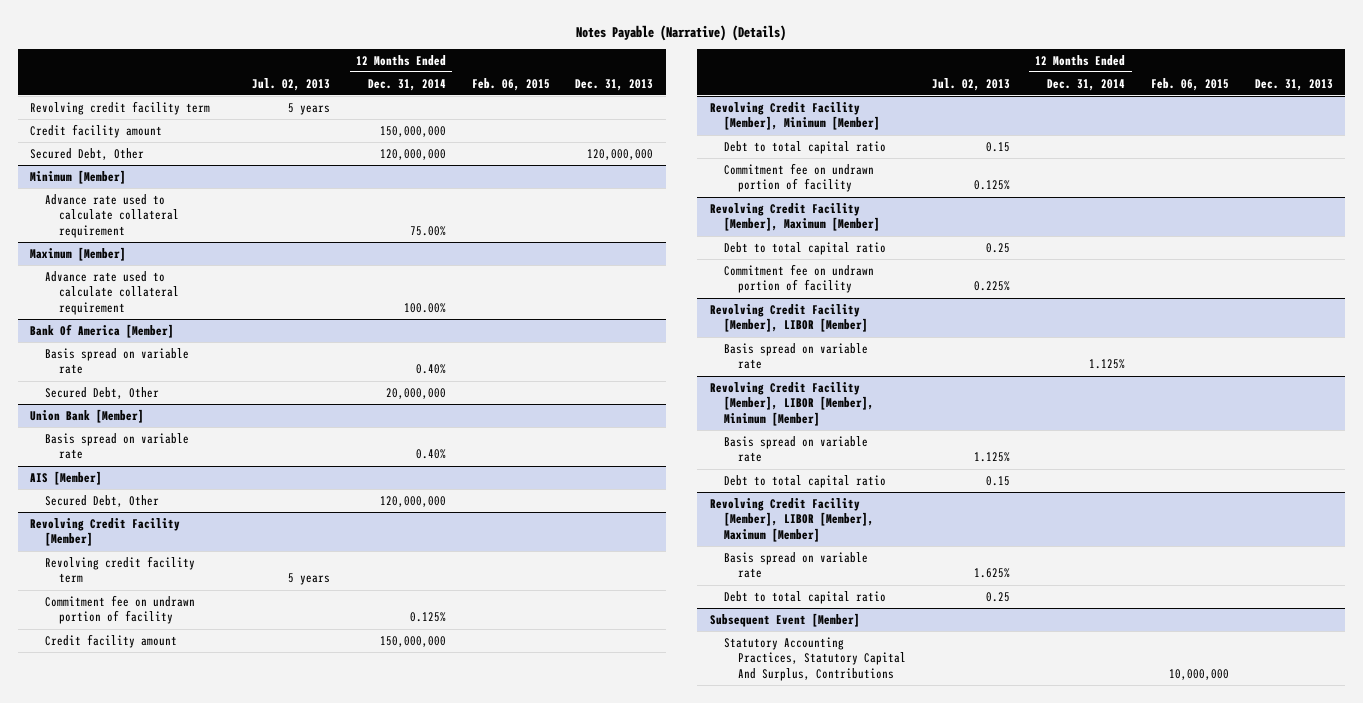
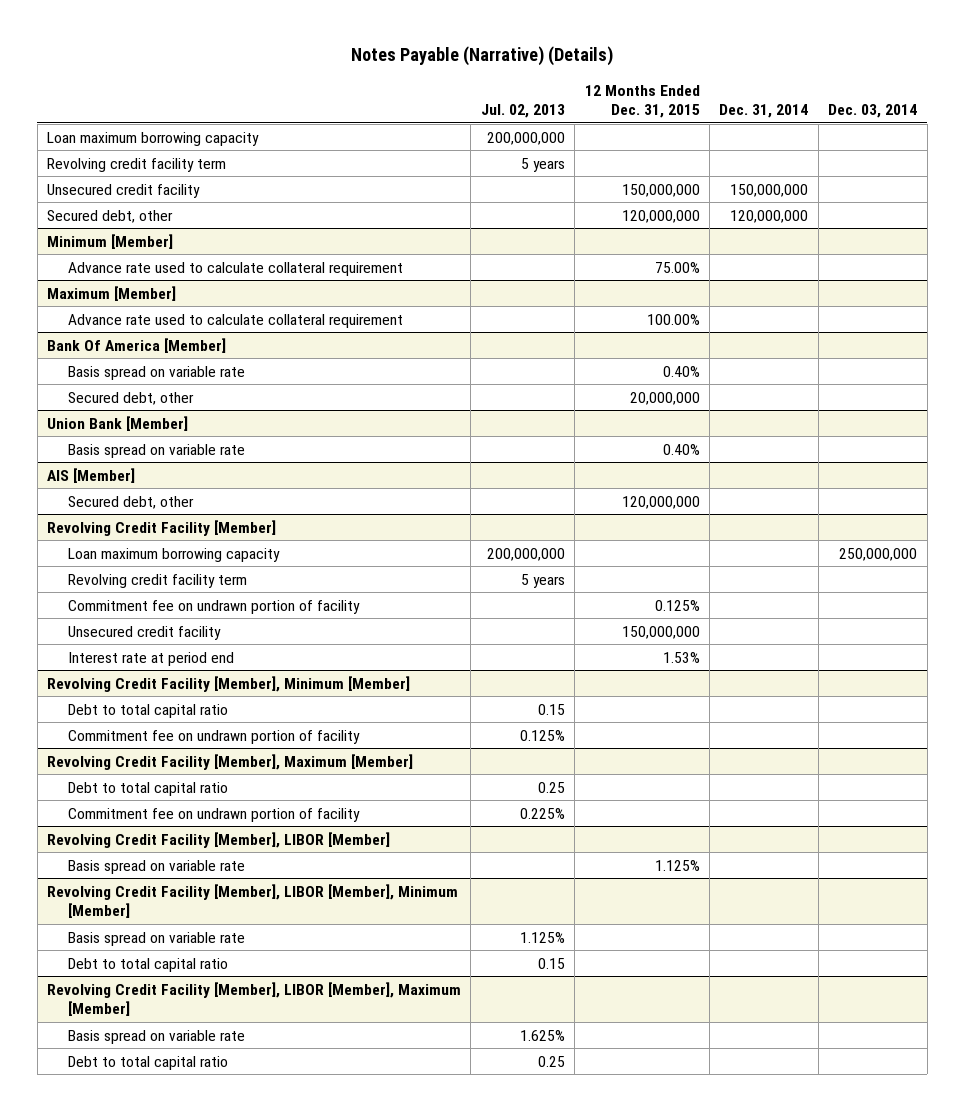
- | Jul. 02, 2013 | 12 Months Ended Dec. 31, 2014 | Feb. 06, 2015 | Dec. 31, 2013
+ | Jul. 02, 2013 | 12 Months Ended Dec. 31, 2015 | Dec. 31, 2014 | Dec. 03, 2014
+ Loan maximum borrowing capacity | 200,000,000 | | |
- Credit facility amount | | 150,000,000 | |
- Secured Debt, Other | | 120,000,000 | | 120,000,000
+ Unsecured credit facility | | 150,000,000 | 150,000,000 |
+ Secured debt, other | | 120,000,000 | 120,000,000 |
@ Bank Of America [Member]
- Secured Debt, Other | | 20,000,000 | |
+ Secured debt, other | | 20,000,000 | |
@ AIS [Member]
- Secured Debt, Other | | 120,000,000 | |
+ Secured debt, other | | 120,000,000 | |
@ Revolving Credit Facility [Member]
+ Loan maximum borrowing capacity | 200,000,000 | | | 250,000,000
- Credit facility amount | | 150,000,000 | |
+ Unsecured credit facility | | 150,000,000 | |
+ Interest rate at period end | | 1.53% | |
- Subsequent Event [Member]
- Statutory Accounting Practices, Statutory Capital And Surplus, Contributions | | | 10,000,000 |

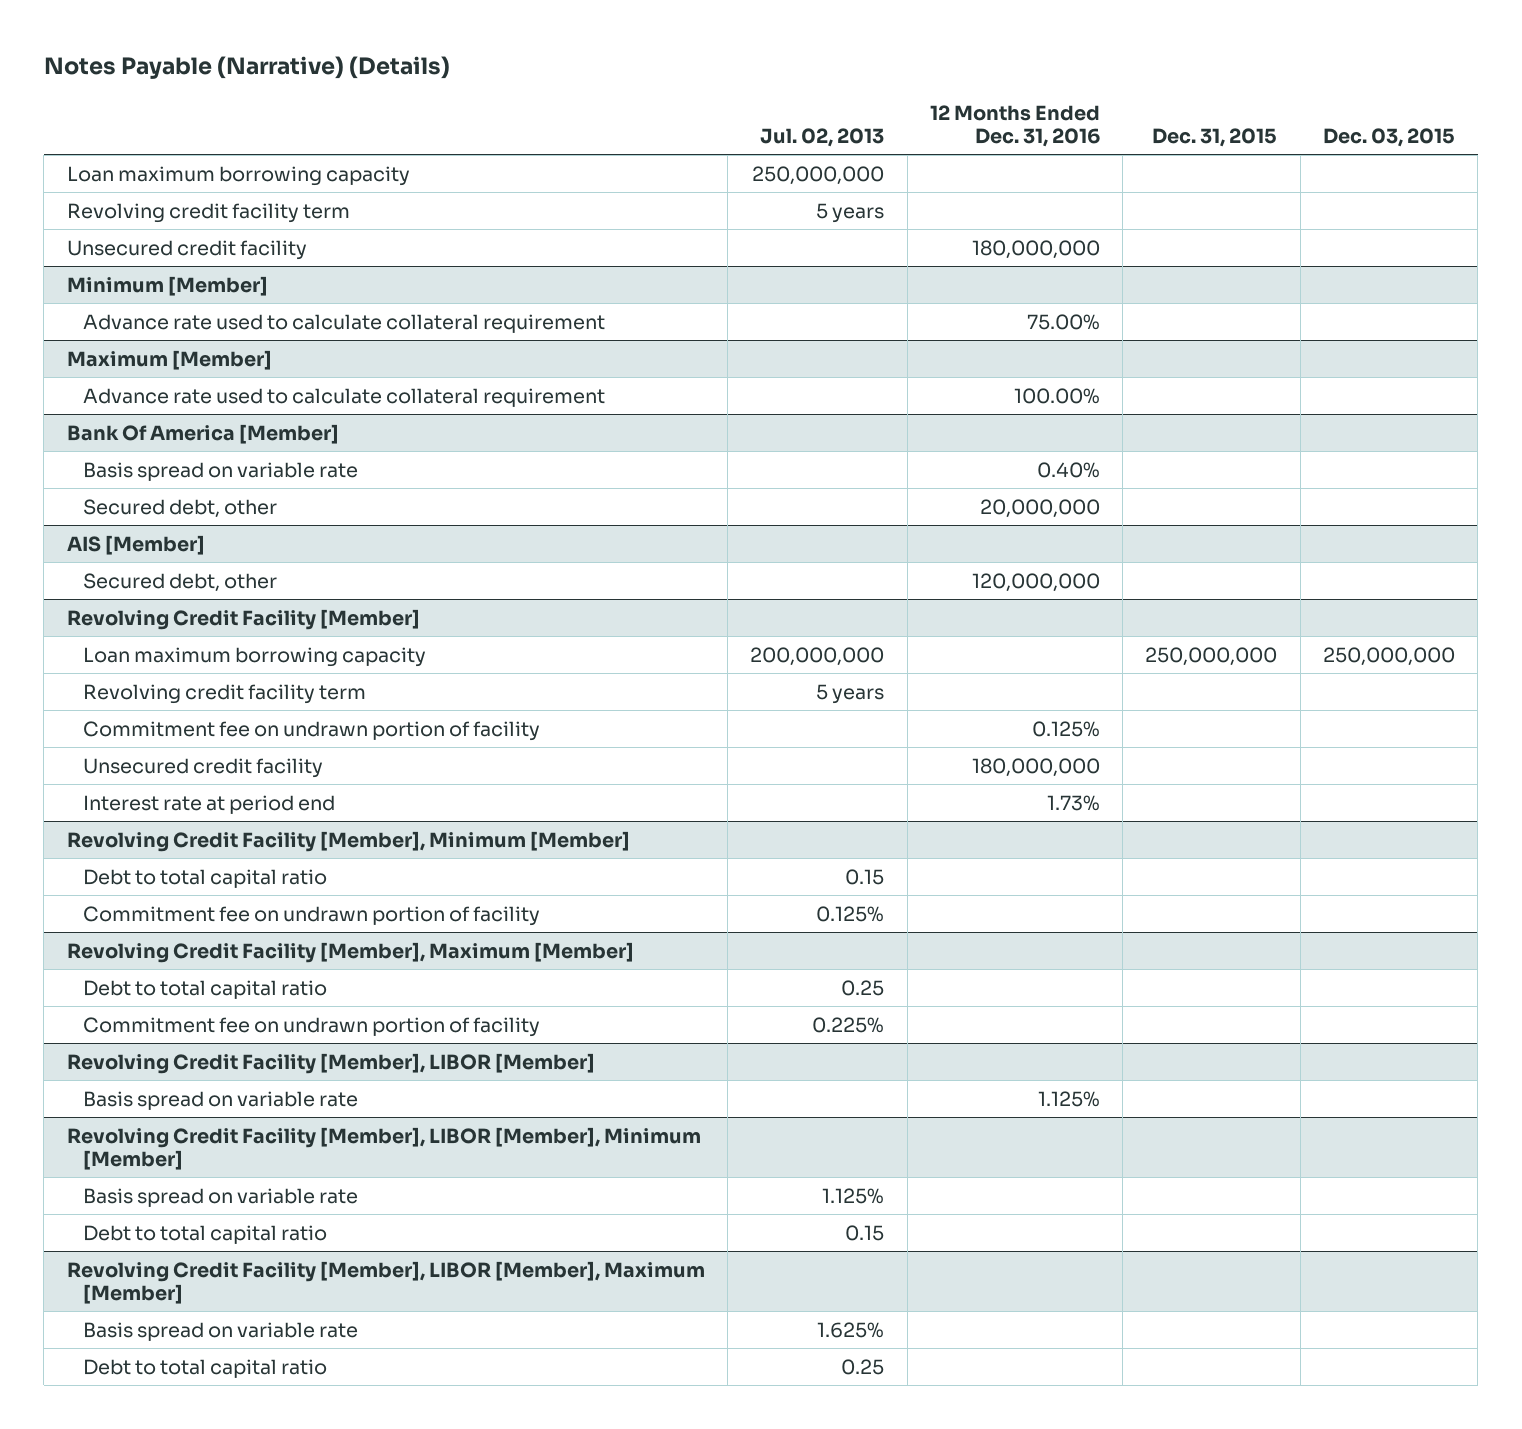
- | Jul. 02, 2013 | 12 Months Ended Dec. 31, 2015 | Dec. 31, 2014 | Dec. 03, 2014
+ | Jul. 02, 2013 | 12 Months Ended Dec. 31, 2016 | Dec. 31, 2015 | Dec. 03, 2015
- Loan maximum borrowing capacity | 200,000,000 | | |
+ Loan maximum borrowing capacity | 250,000,000 | | |
- Secured debt, other | | 120,000,000 | 120,000,000 |
- Union Bank [Member]
- Basis spread on variable rate | | 0.40% | |

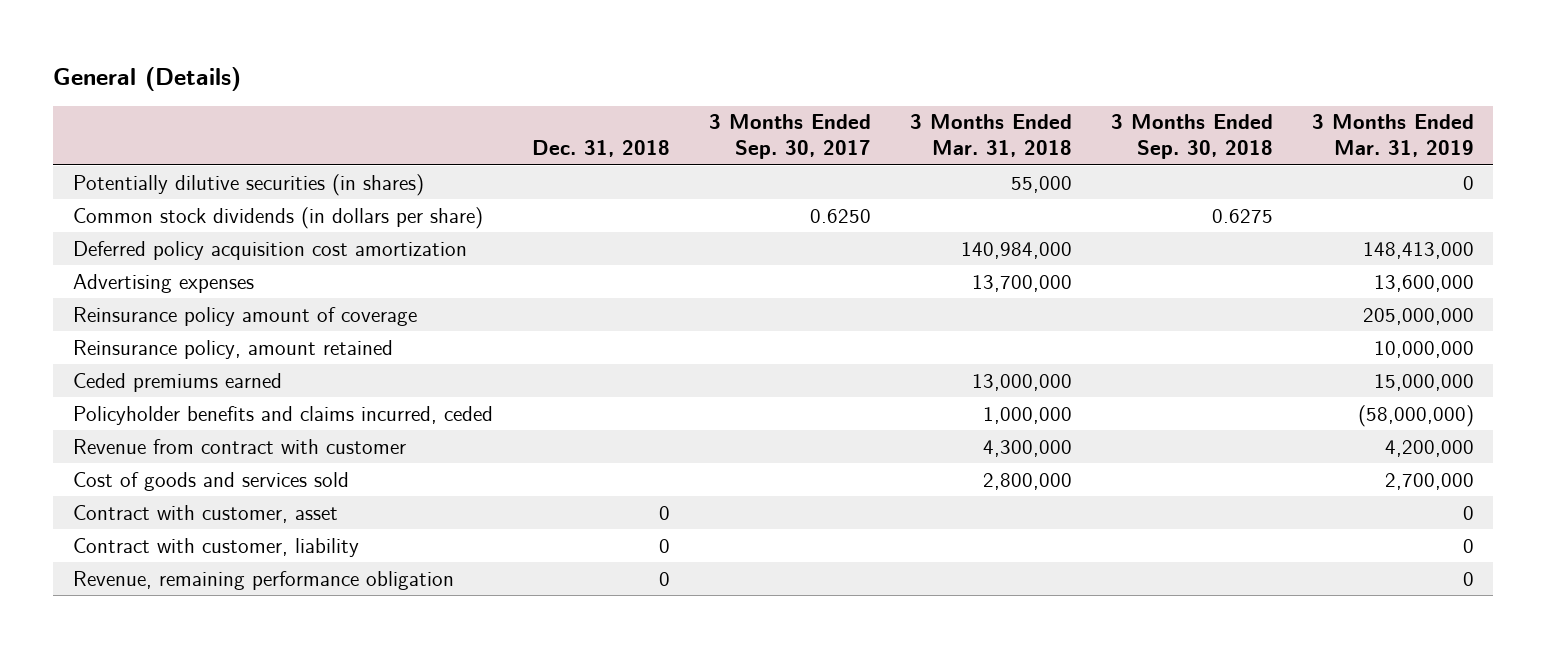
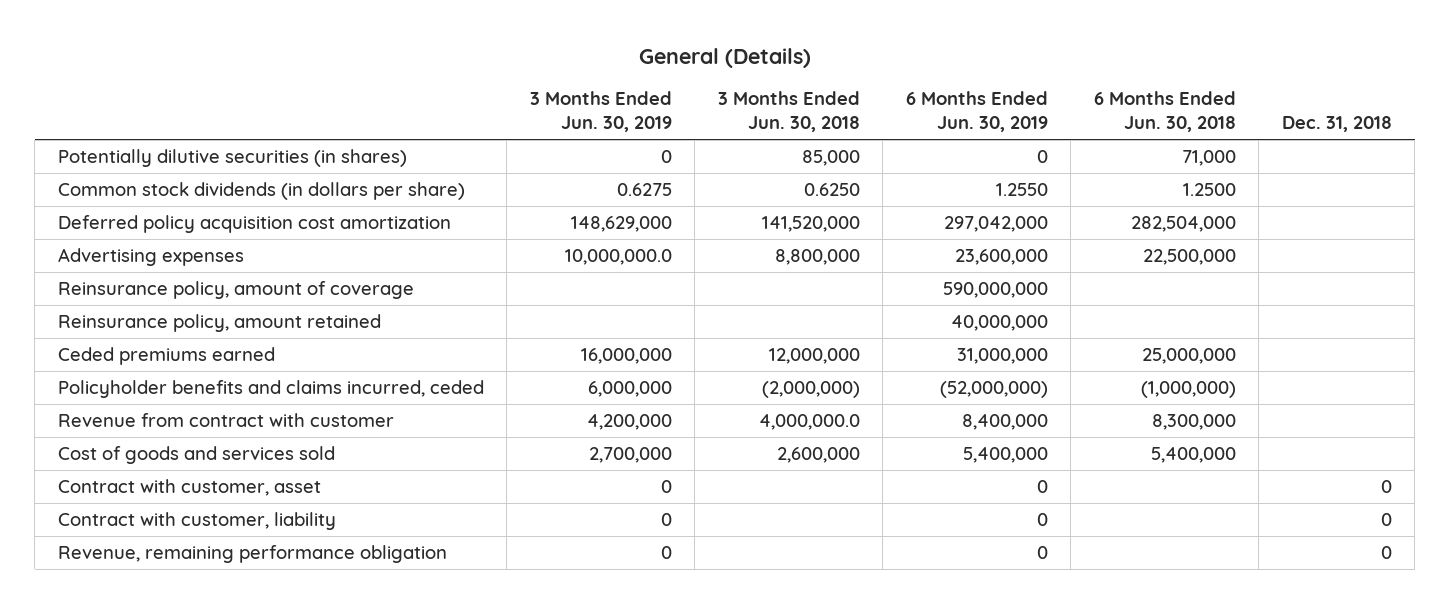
- | Dec. 31, 2018 | 3 Months Ended Sep. 30, 2017 | 3 Months Ended Mar. 31, 2018 | 3 Months Ended Sep. 30, 2018 | 3 Months Ended Mar. 31, 2019
+ | 3 Months Ended Jun. 30, 2019 | 3 Months Ended Jun. 30, 2018 | 6 Months Ended Jun. 30, 2019 | 6 Months Ended Jun. 30, 2018 | Dec. 31, 2018
- Reinsurance policy amount of coverage | | | | | 205,000,000
+ Reinsurance policy, amount of coverage | | | 590,000,000 | |

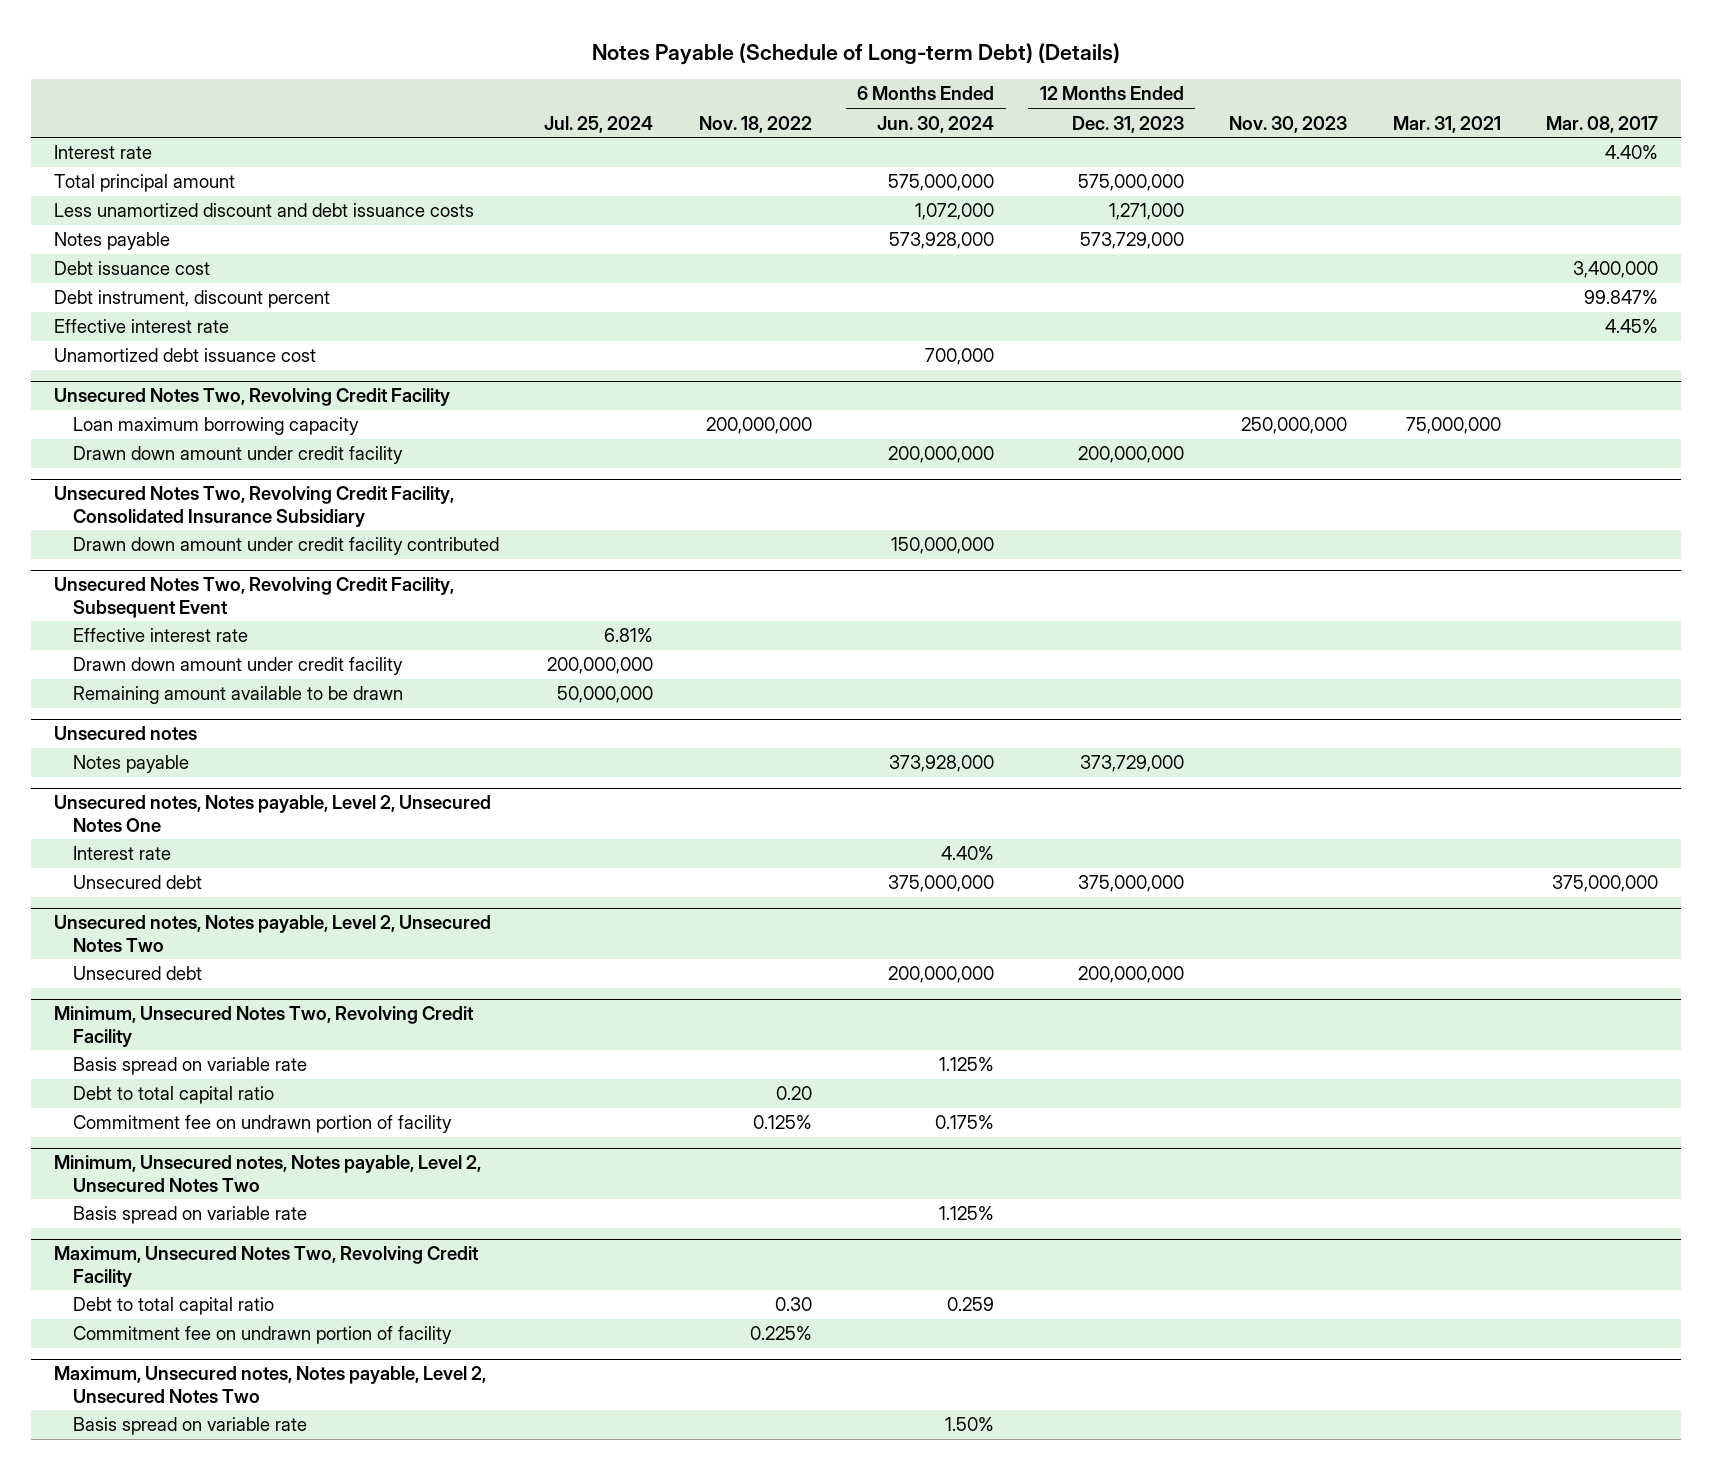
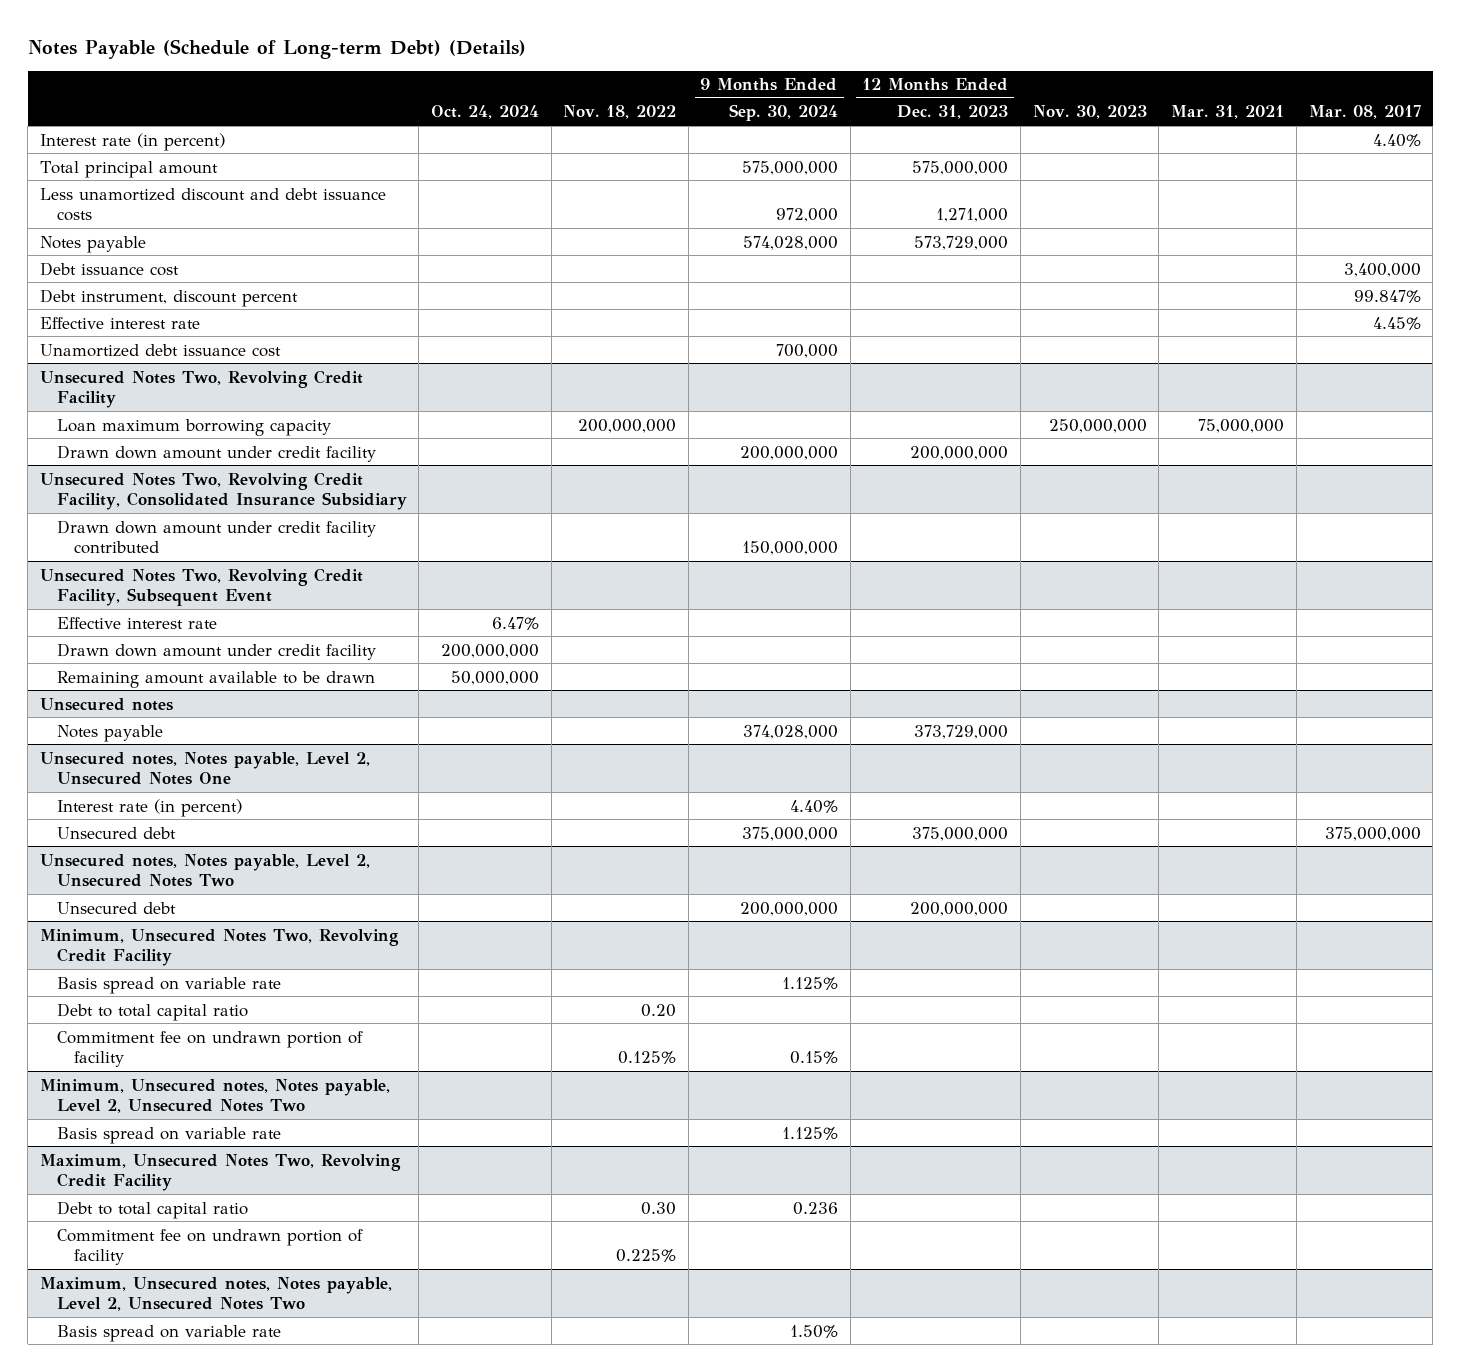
- | Jul. 25, 2024 | Nov. 18, 2022 | 6 Months Ended Jun. 30, 2024 | 12 Months Ended Dec. 31, 2023 | Nov. 30, 2023 | Mar. 31, 2021 | Mar. 08, 2017
+ | Oct. 24, 2024 | Nov. 18, 2022 | 9 Months Ended Sep. 30, 2024 | 12 Months Ended Dec. 31, 2023 | Nov. 30, 2023 | Mar. 31, 2021 | Mar. 08, 2017
- Interest rate | | | | | | | 4.40%
+ Interest rate (in percent) | | | | | | | 4.40%
@ Unsecured notes, Notes payable, Level 2, Unsecured Notes One
- Interest rate | | | 4.40% | | | |
+ Interest rate (in percent) | | | 4.40% | | | |

